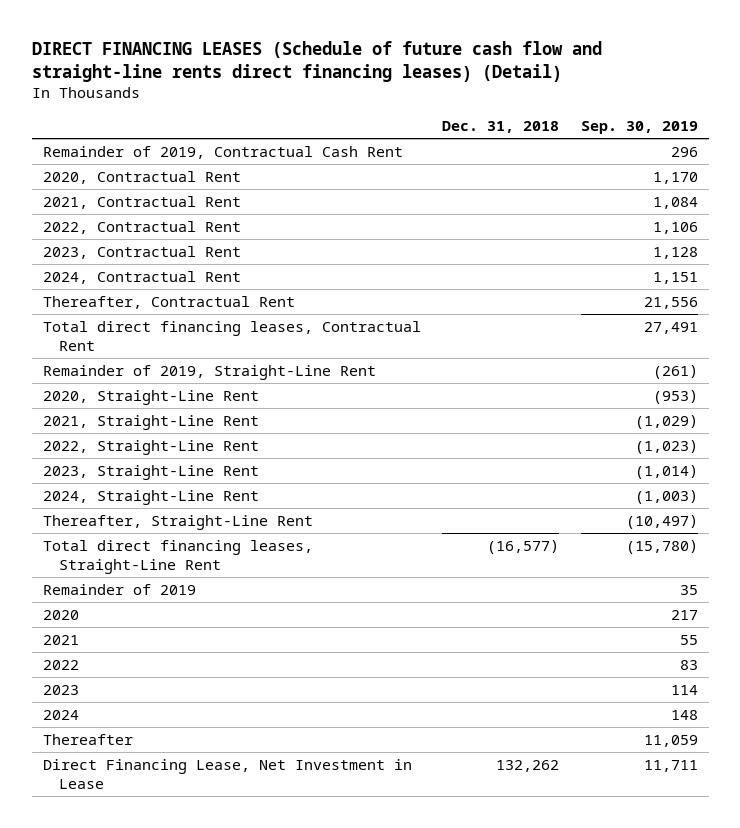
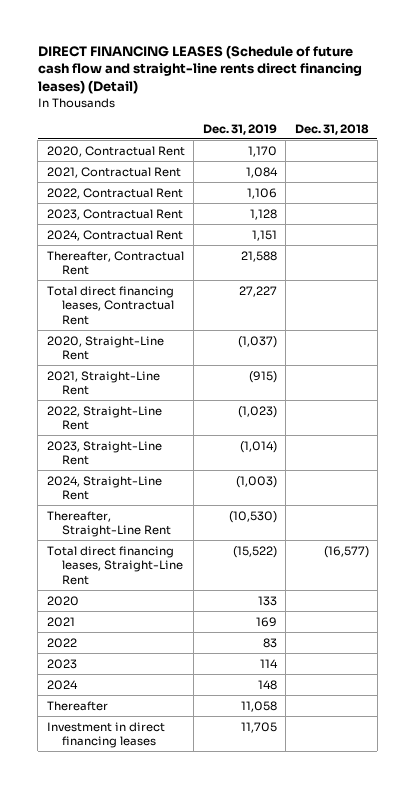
- | Dec. 31, 2018 | Sep. 30, 2019
+ | Dec. 31, 2019 | Dec. 31, 2018
- Remainder of 2019, Contractual Cash Rent | | 296
- Remainder of 2019, Straight-Line Rent | | (261)
- Remainder of 2019 | | 35
- Direct Financing Lease, Net Investment in Lease | 132,262 | 11,711
+ Investment in direct financing leases | 11,705 |

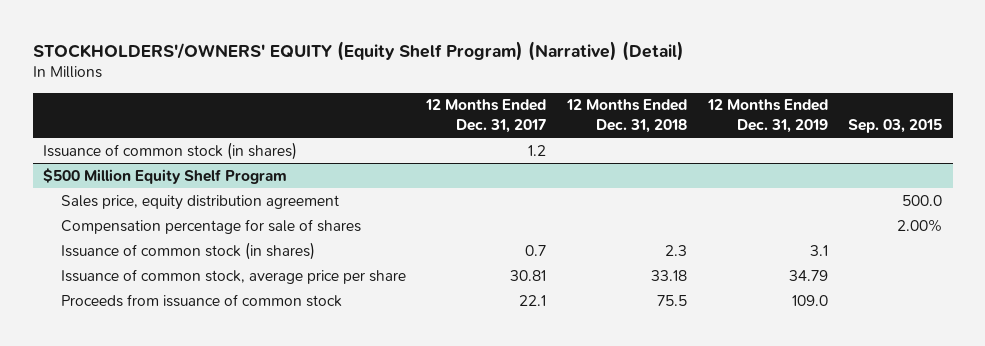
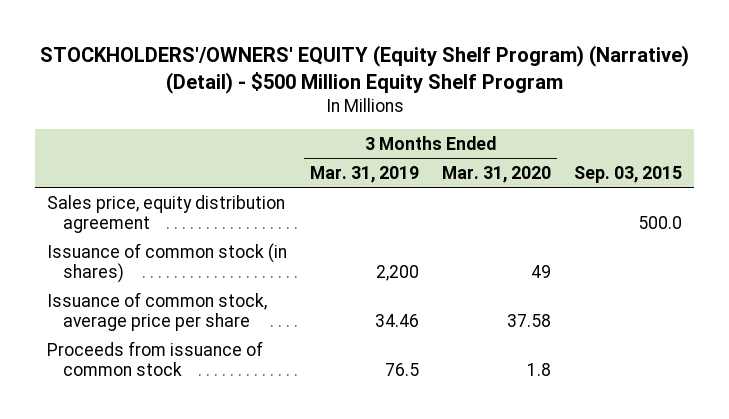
- STOCKHOLDERS'/OWNERS' EQUITY (Equity Shelf Program) (Narrative) (Detail)
+ STOCKHOLDERS'/OWNERS' EQUITY (Equity Shelf Program) (Narrative) (Detail) - $500 Million Equity Shelf Program
- | 12 Months Ended Dec. 31, 2017 | 12 Months Ended Dec. 31, 2018 | 12 Months Ended Dec. 31, 2019 | Sep. 03, 2015
+ | 3 Months Ended Mar. 31, 2019 | 3 Months Ended Mar. 31, 2020 | Sep. 03, 2015
+ Sales price, equity distribution agreement | | | 500.0
- $500 Million Equity Shelf Program
- Sales price, equity distribution agreement | | | | 500.0
- Compensation percentage for sale of shares | | | | 2.00%
- Issuance of common stock (in shares) | 0.7 | 2.3 | 3.1 |
- Issuance of common stock, average price per share | 30.81 | 33.18 | 34.79 |
- Proceeds from issuance of common stock | 22.1 | 75.5 | 109.0 |
+ Issuance of common stock, average price per share | 34.46 | 37.58 |
+ Proceeds from issuance of common stock | 76.5 | 1.8 |

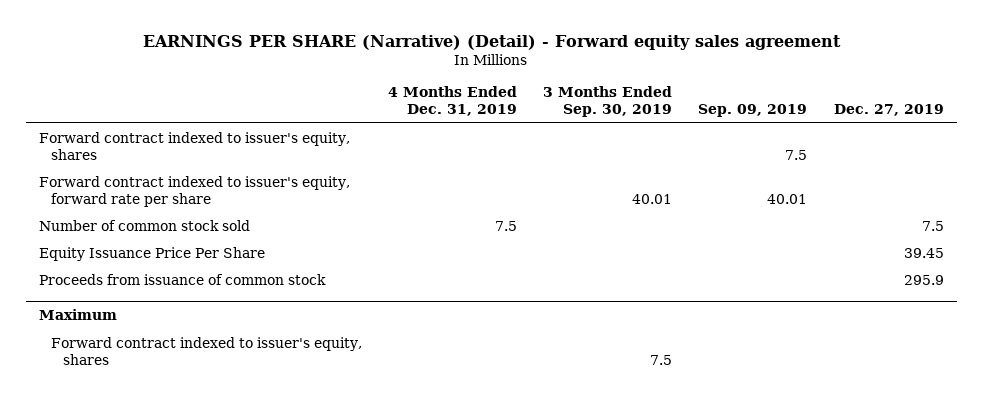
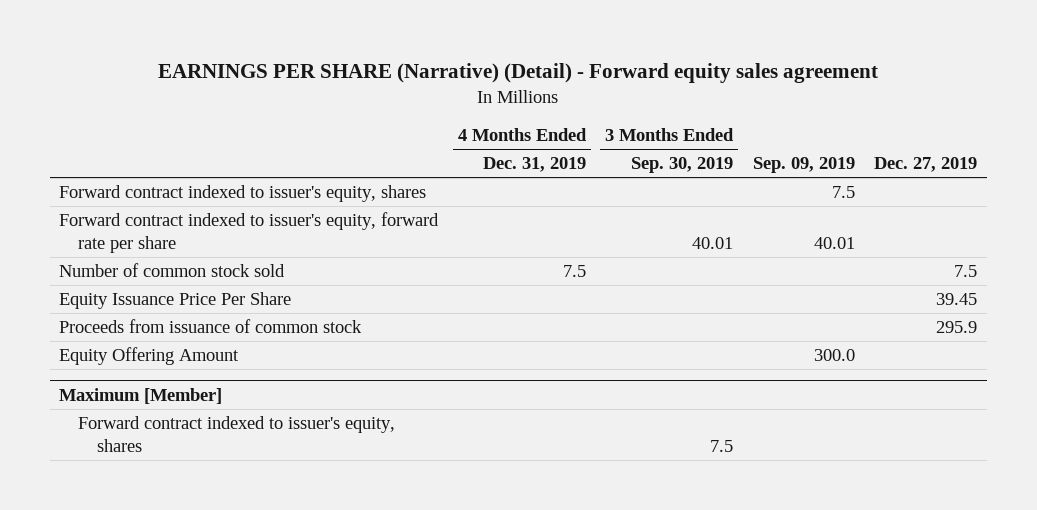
- Maximum
+ Equity Offering Amount | | | 300.0 |
+ Maximum [Member]

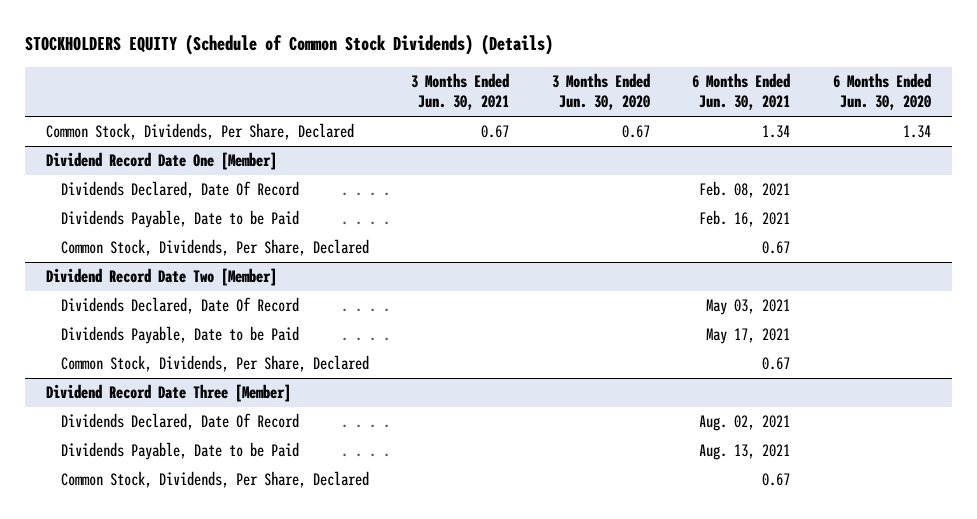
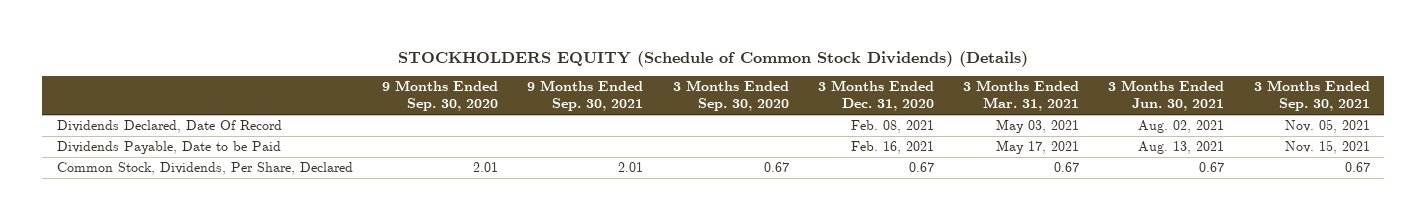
- | 3 Months Ended Jun. 30, 2021 | 3 Months Ended Jun. 30, 2020 | 6 Months Ended Jun. 30, 2021 | 6 Months Ended Jun. 30, 2020
+ | 9 Months Ended Sep. 30, 2020 | 9 Months Ended Sep. 30, 2021 | 3 Months Ended Sep. 30, 2020 | 3 Months Ended Dec. 31, 2020 | 3 Months Ended Mar. 31, 2021 | 3 Months Ended Jun. 30, 2021 | 3 Months Ended Sep. 30, 2021
+ Dividends Declared, Date Of Record | | | | Feb. 08, 2021 | May 03, 2021 | Aug. 02, 2021 | Nov. 05, 2021
+ Dividends Payable, Date to be Paid | | | | Feb. 16, 2021 | May 17, 2021 | Aug. 13, 2021 | Nov. 15, 2021
- Dividend Record Date One [Member]
- Dividends Declared, Date Of Record | | | Feb. 08, 2021 |
- Dividends Payable, Date to be Paid | | | Feb. 16, 2021 |
- Common Stock, Dividends, Per Share, Declared | | | 0.67 |
- Dividend Record Date Two [Member]
- Dividends Declared, Date Of Record | | | May 03, 2021 |
- Dividends Payable, Date to be Paid | | | May 17, 2021 |
- Common Stock, Dividends, Per Share, Declared | | | 0.67 |
- Dividend Record Date Three [Member]
- Dividends Declared, Date Of Record | | | Aug. 02, 2021 |
- Dividends Payable, Date to be Paid | | | Aug. 13, 2021 |
- Common Stock, Dividends, Per Share, Declared | | | 0.67 |

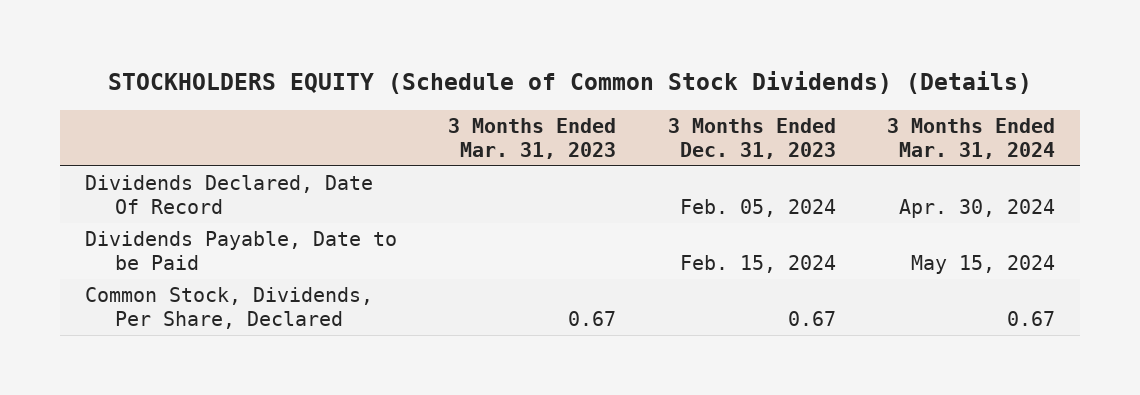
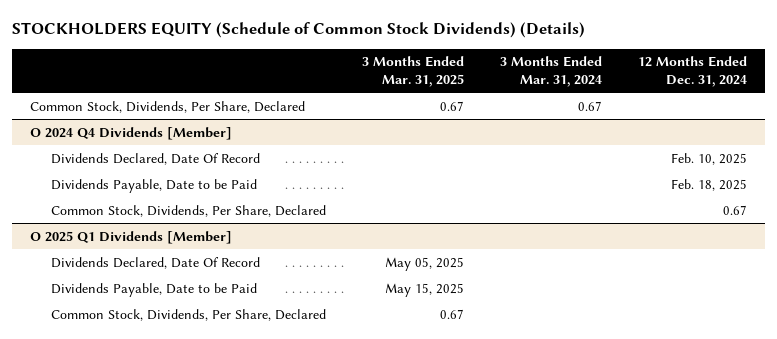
- | 3 Months Ended Mar. 31, 2023 | 3 Months Ended Dec. 31, 2023 | 3 Months Ended Mar. 31, 2024
+ | 3 Months Ended Mar. 31, 2025 | 3 Months Ended Mar. 31, 2024 | 12 Months Ended Dec. 31, 2024
- Dividends Declared, Date Of Record | | Feb. 05, 2024 | Apr. 30, 2024
- Dividends Payable, Date to be Paid | | Feb. 15, 2024 | May 15, 2024
+ O 2024 Q4 Dividends [Member]
+ Dividends Declared, Date Of Record | | | Feb. 10, 2025
+ Dividends Payable, Date to be Paid | | | Feb. 18, 2025
+ Common Stock, Dividends, Per Share, Declared | | | 0.67
+ O 2025 Q1 Dividends [Member]
+ Dividends Declared, Date Of Record | May 05, 2025 | |
+ Dividends Payable, Date to be Paid | May 15, 2025 | |
+ Common Stock, Dividends, Per Share, Declared | 0.67 | |

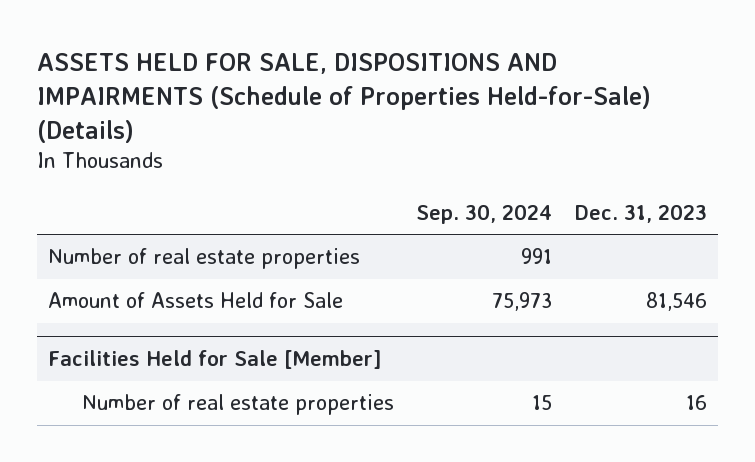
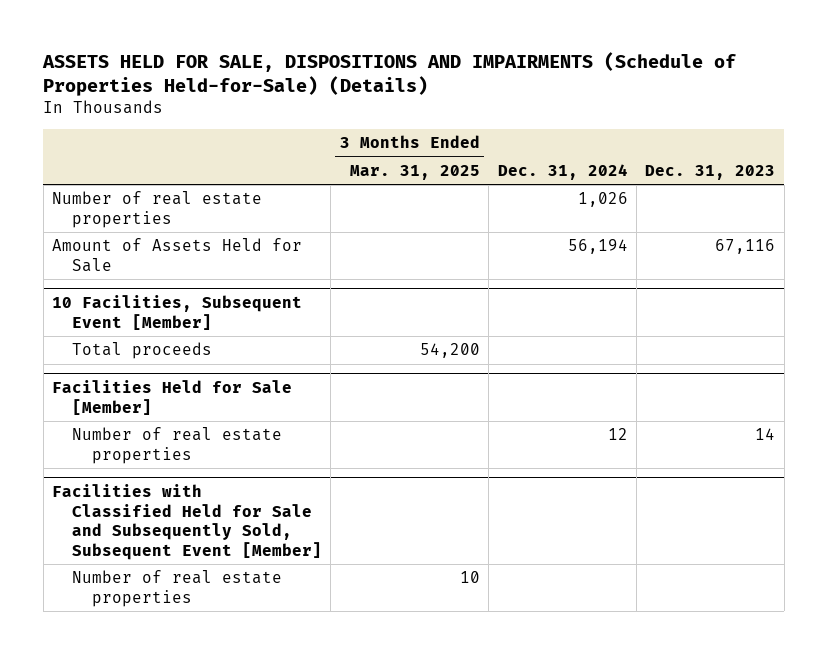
- | Sep. 30, 2024 | Dec. 31, 2023
+ | 3 Months Ended Mar. 31, 2025 | Dec. 31, 2024 | Dec. 31, 2023
- Amount of Assets Held for Sale | 75,973 | 81,546
+ Amount of Assets Held for Sale | | 56,194 | 67,116
+ 10 Facilities, Subsequent Event [Member]
+ Total proceeds | 54,200 | |
@ Facilities Held for Sale [Member]
- Number of real estate properties | 15 | 16
+ Number of real estate properties | | 12 | 14
+ Facilities with Classified Held for Sale and Subsequently Sold, Subsequent Event [Member]
+ Number of real estate properties | 10 | |

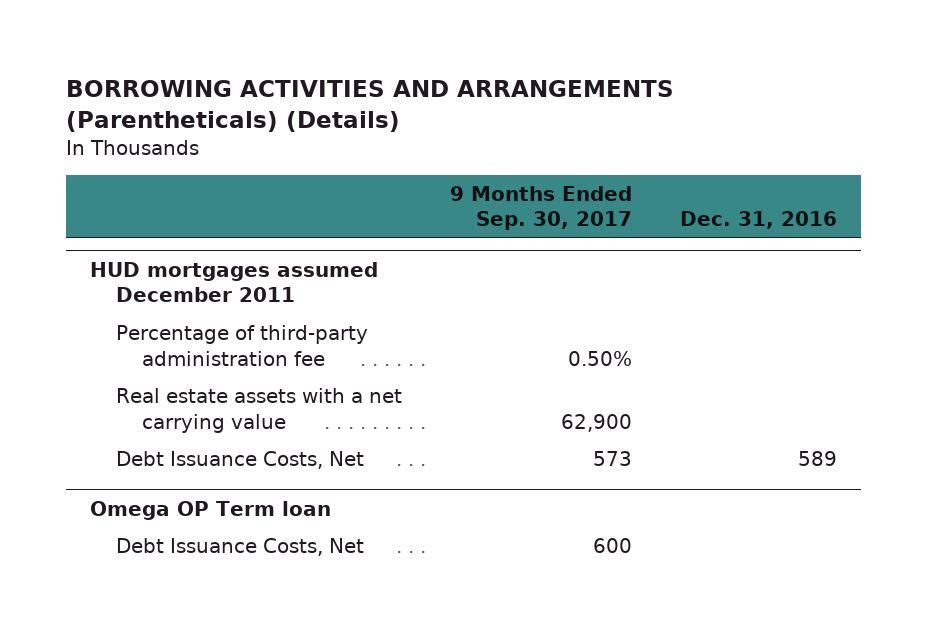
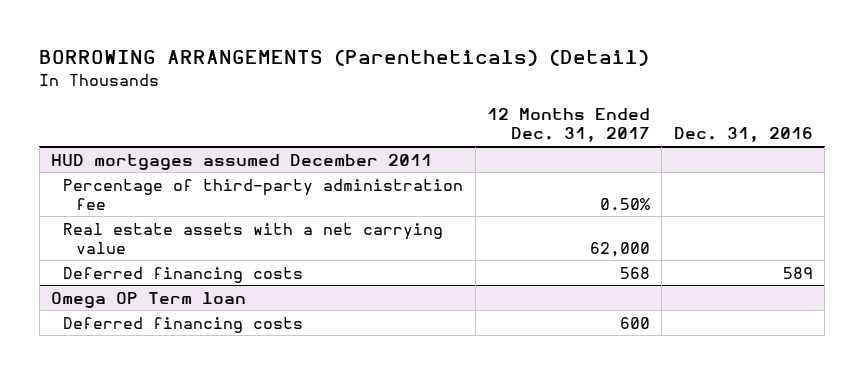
- BORROWING ACTIVITIES AND ARRANGEMENTS (Parentheticals) (Details)
+ BORROWING ARRANGEMENTS (Parentheticals) (Detail)
- | 9 Months Ended Sep. 30, 2017 | Dec. 31, 2016
+ | 12 Months Ended Dec. 31, 2017 | Dec. 31, 2016
@ HUD mortgages assumed December 2011
- Debt Issuance Costs, Net | 573 | 589
+ Deferred financing costs | 568 | 589
@ Omega OP Term loan
- Debt Issuance Costs, Net | 600 |
+ Deferred financing costs | 600 |

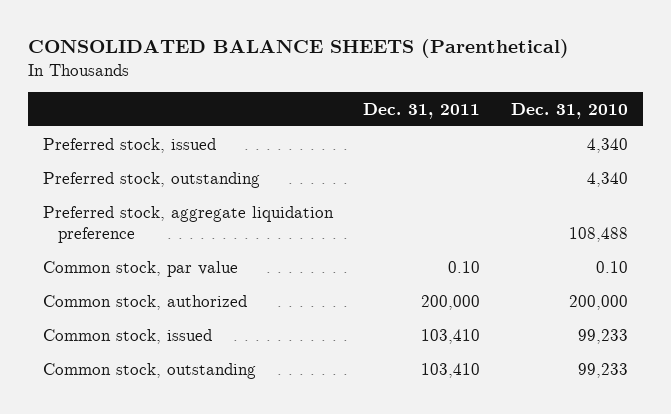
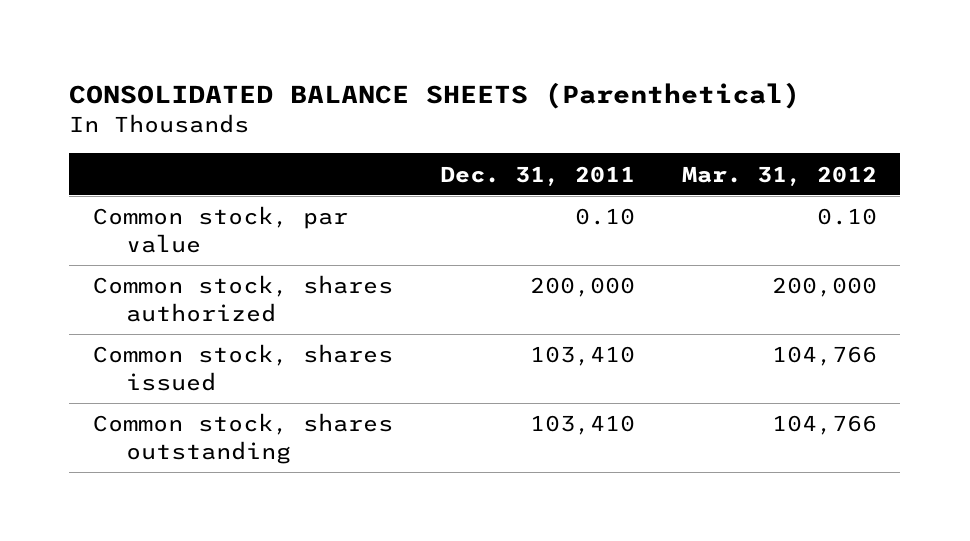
- | Dec. 31, 2011 | Dec. 31, 2010
+ | Dec. 31, 2011 | Mar. 31, 2012
- Preferred stock, issued | | 4,340
- Preferred stock, outstanding | | 4,340
- Preferred stock, aggregate liquidation preference | | 108,488
- Common stock, authorized | 200,000 | 200,000
- Common stock, issued | 103,410 | 99,233
- Common stock, outstanding | 103,410 | 99,233
+ Common stock, shares authorized | 200,000 | 200,000
+ Common stock, shares issued | 103,410 | 104,766
+ Common stock, shares outstanding | 103,410 | 104,766

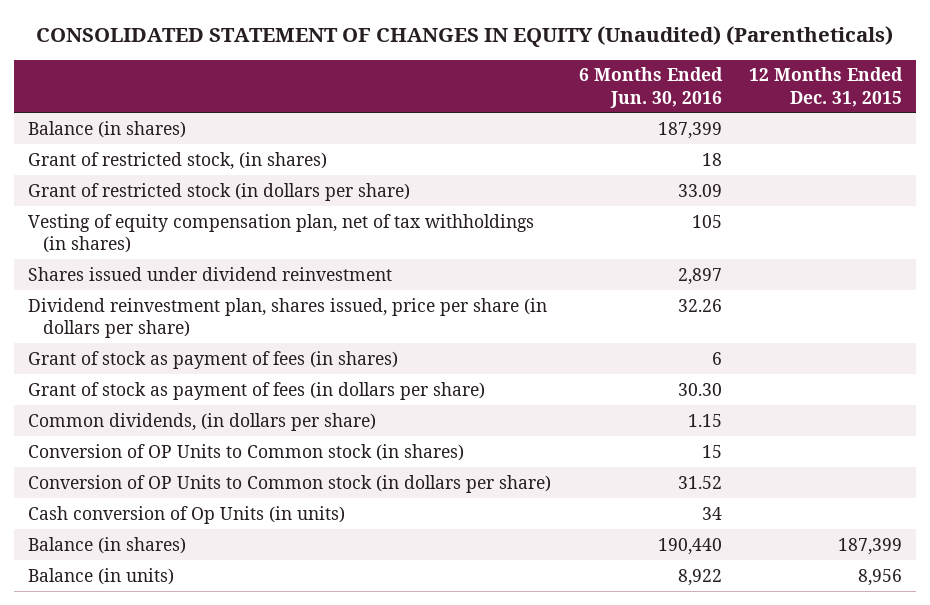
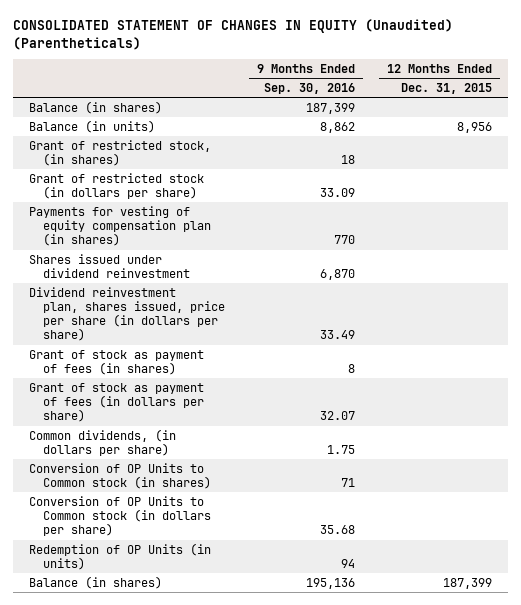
- | 6 Months Ended Jun. 30, 2016 | 12 Months Ended Dec. 31, 2015
+ | 9 Months Ended Sep. 30, 2016 | 12 Months Ended Dec. 31, 2015
moved up: Balance (in units) | 8,862 | 8,956
- Vesting of equity compensation plan, net of tax withholdings (in shares) | 105 |
+ Payments for vesting of equity compensation plan (in shares) | 770 |
- Cash conversion of Op Units (in units) | 34 |
+ Redemption of OP Units (in units) | 94 |

